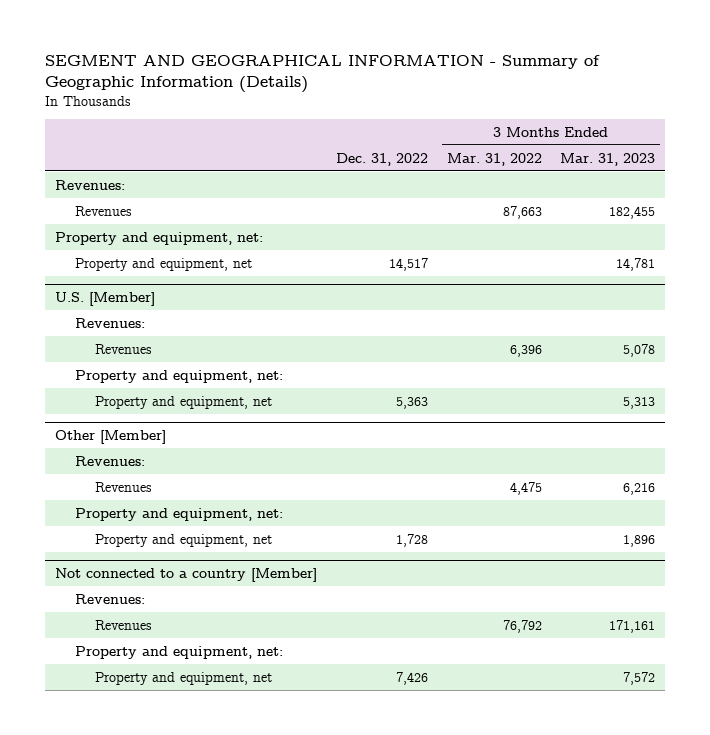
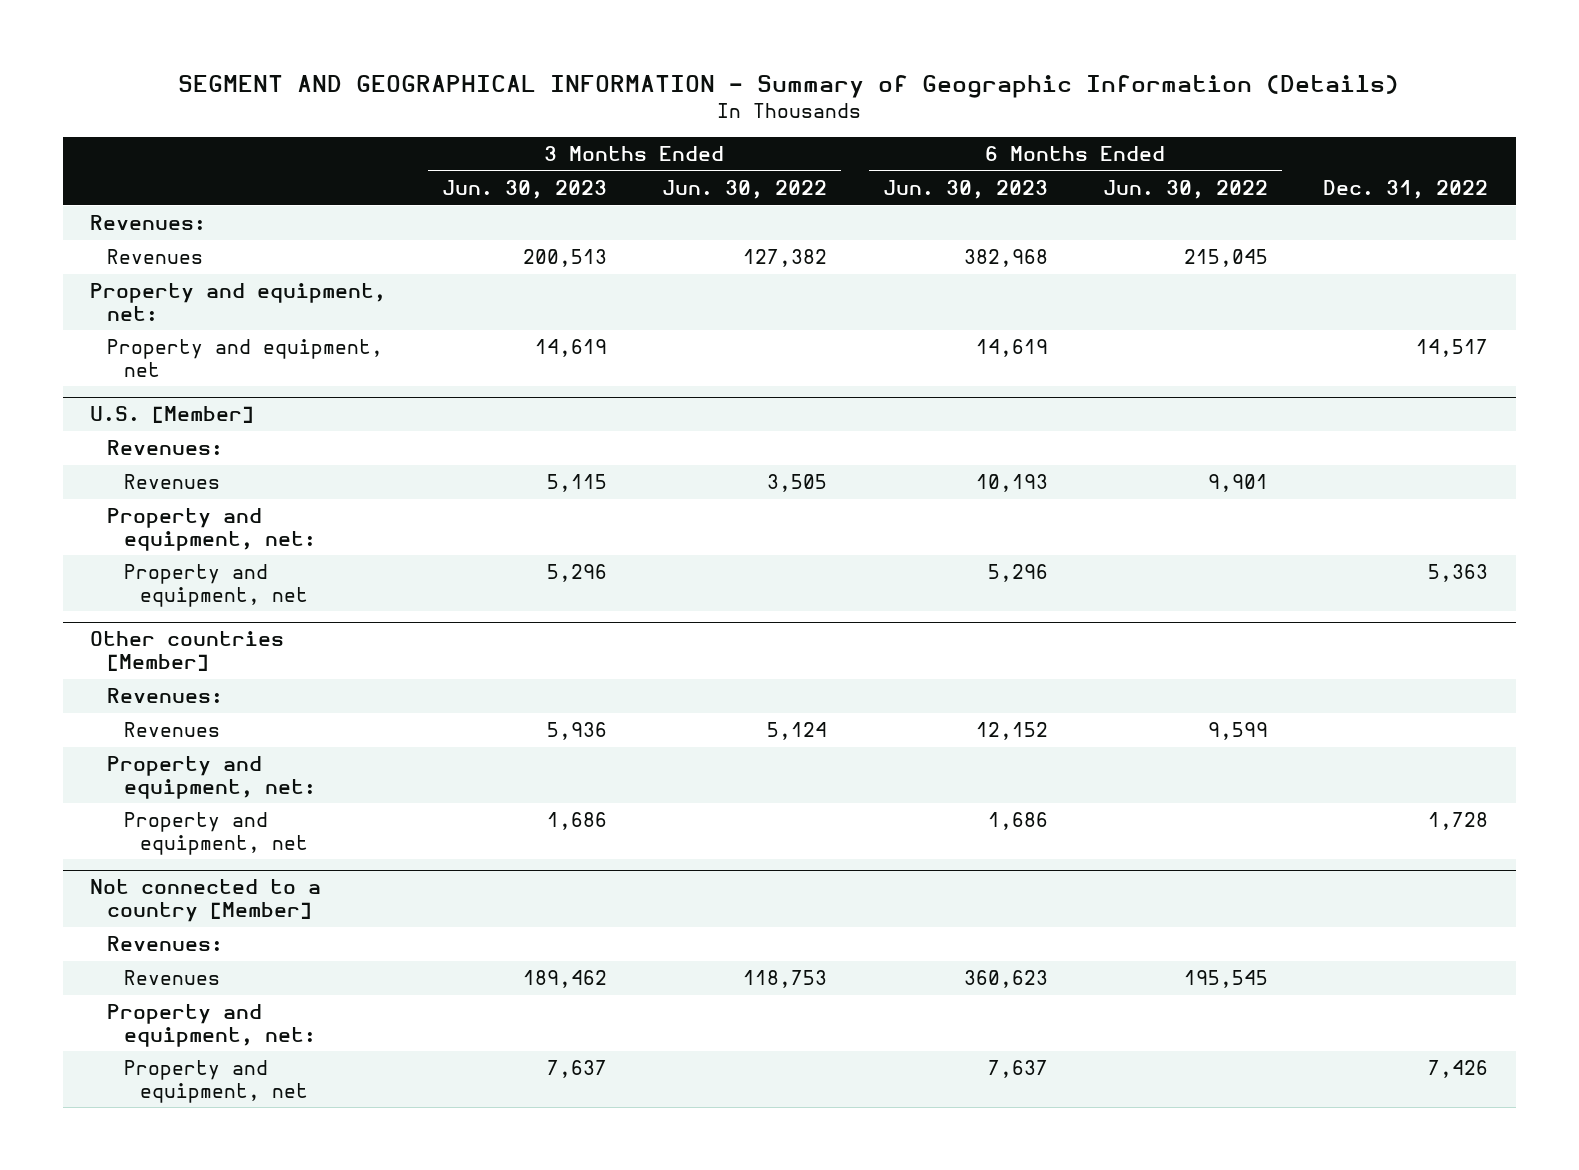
- | Dec. 31, 2022 | 3 Months Ended Mar. 31, 2022 | 3 Months Ended Mar. 31, 2023
+ | 3 Months Ended Jun. 30, 2023 | 3 Months Ended Jun. 30, 2022 | 6 Months Ended Jun. 30, 2023 | 6 Months Ended Jun. 30, 2022 | Dec. 31, 2022
- Other [Member]
+ Other countries [Member]

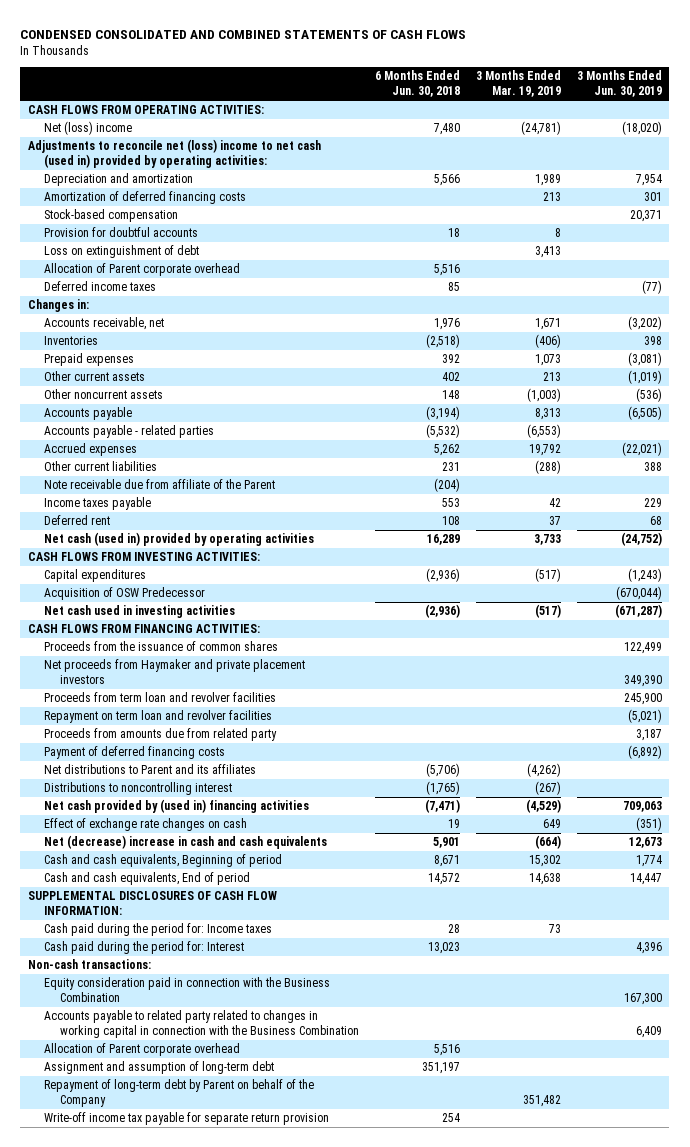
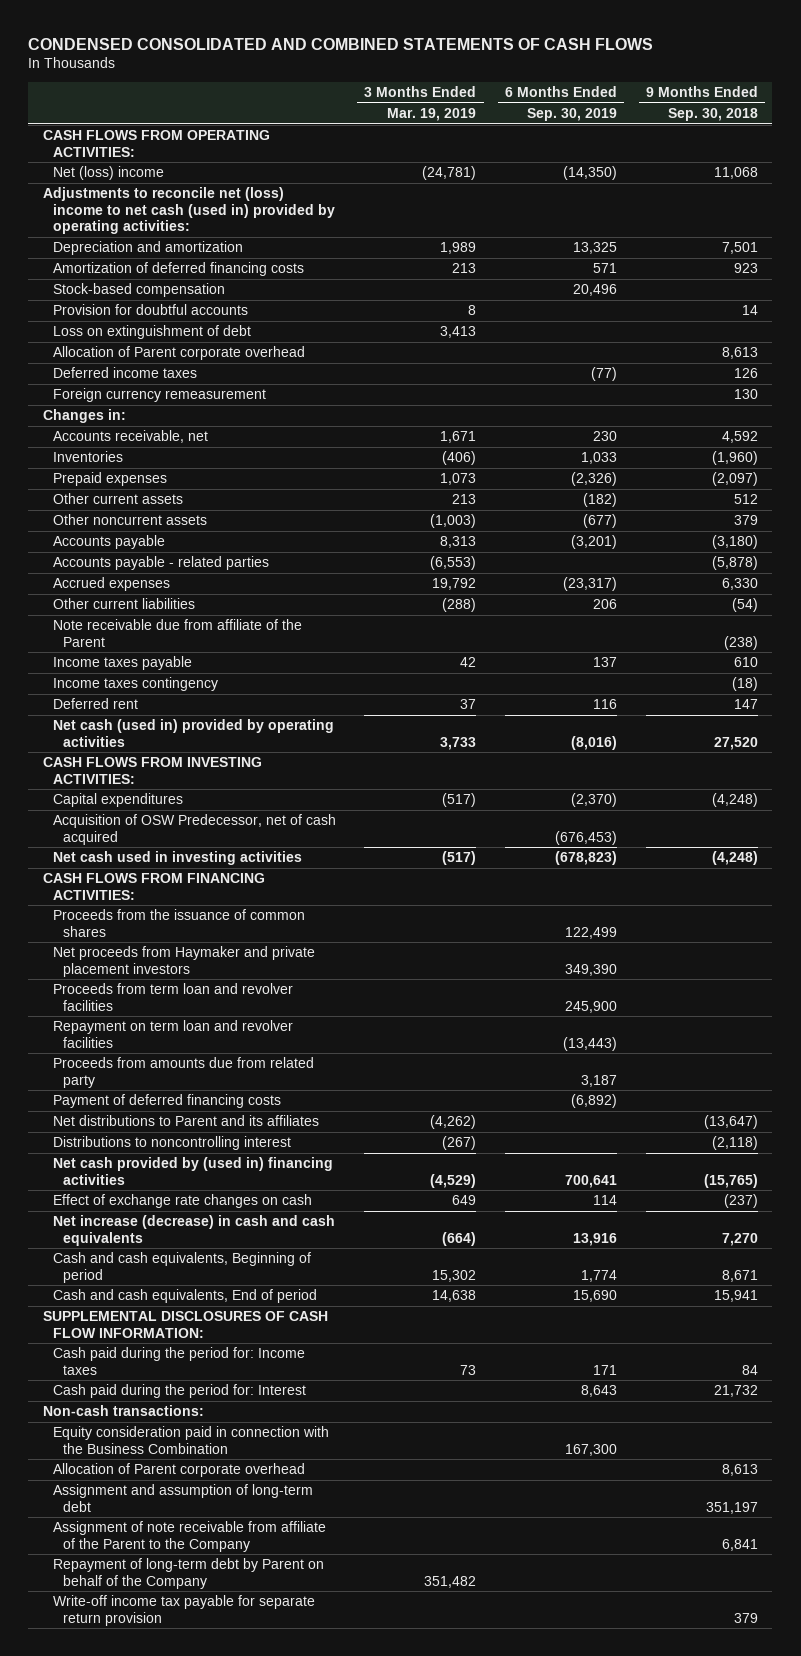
- | 6 Months Ended Jun. 30, 2018 | 3 Months Ended Mar. 19, 2019 | 3 Months Ended Jun. 30, 2019
+ | 3 Months Ended Mar. 19, 2019 | 6 Months Ended Sep. 30, 2019 | 9 Months Ended Sep. 30, 2018
+ Foreign currency remeasurement | | | 130
+ Income taxes contingency | | | (18)
- Acquisition of OSW Predecessor | | | (670,044)
+ Acquisition of OSW Predecessor, net of cash acquired | | (676,453) |
- Net (decrease) increase in cash and cash equivalents | 5,901 | (664) | 12,673
+ Net increase (decrease) in cash and cash equivalents | (664) | 13,916 | 7,270
- Accounts payable to related party related to changes in working capital in connection with the Business Combination | | | 6,409
+ Assignment of note receivable from affiliate of the Parent to the Company | | | 6,841

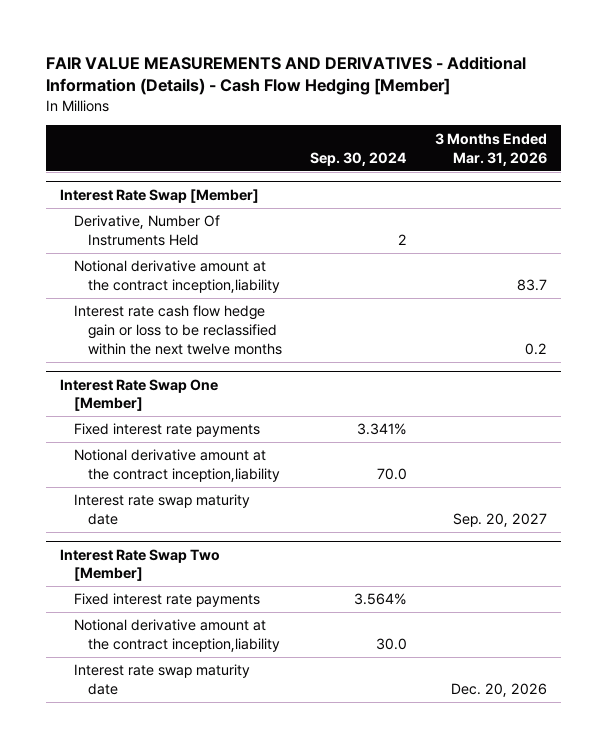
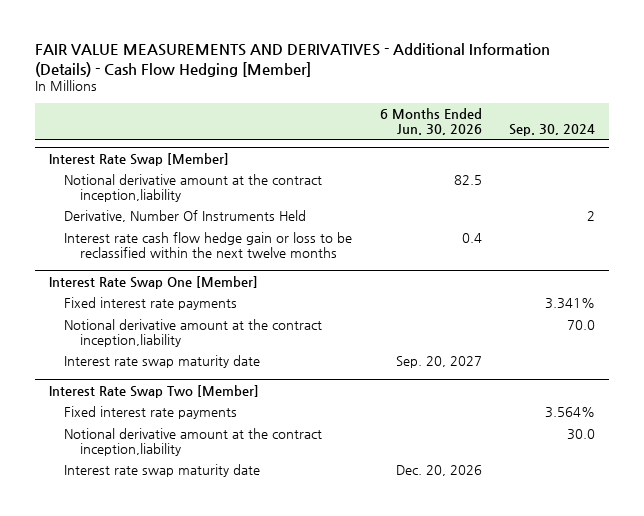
- | Sep. 30, 2024 | 3 Months Ended Mar. 31, 2026
+ | 6 Months Ended Jun. 30, 2026 | Sep. 30, 2024
@ Interest Rate Swap [Member]
moved down: Derivative, Number Of Instruments Held | | 2

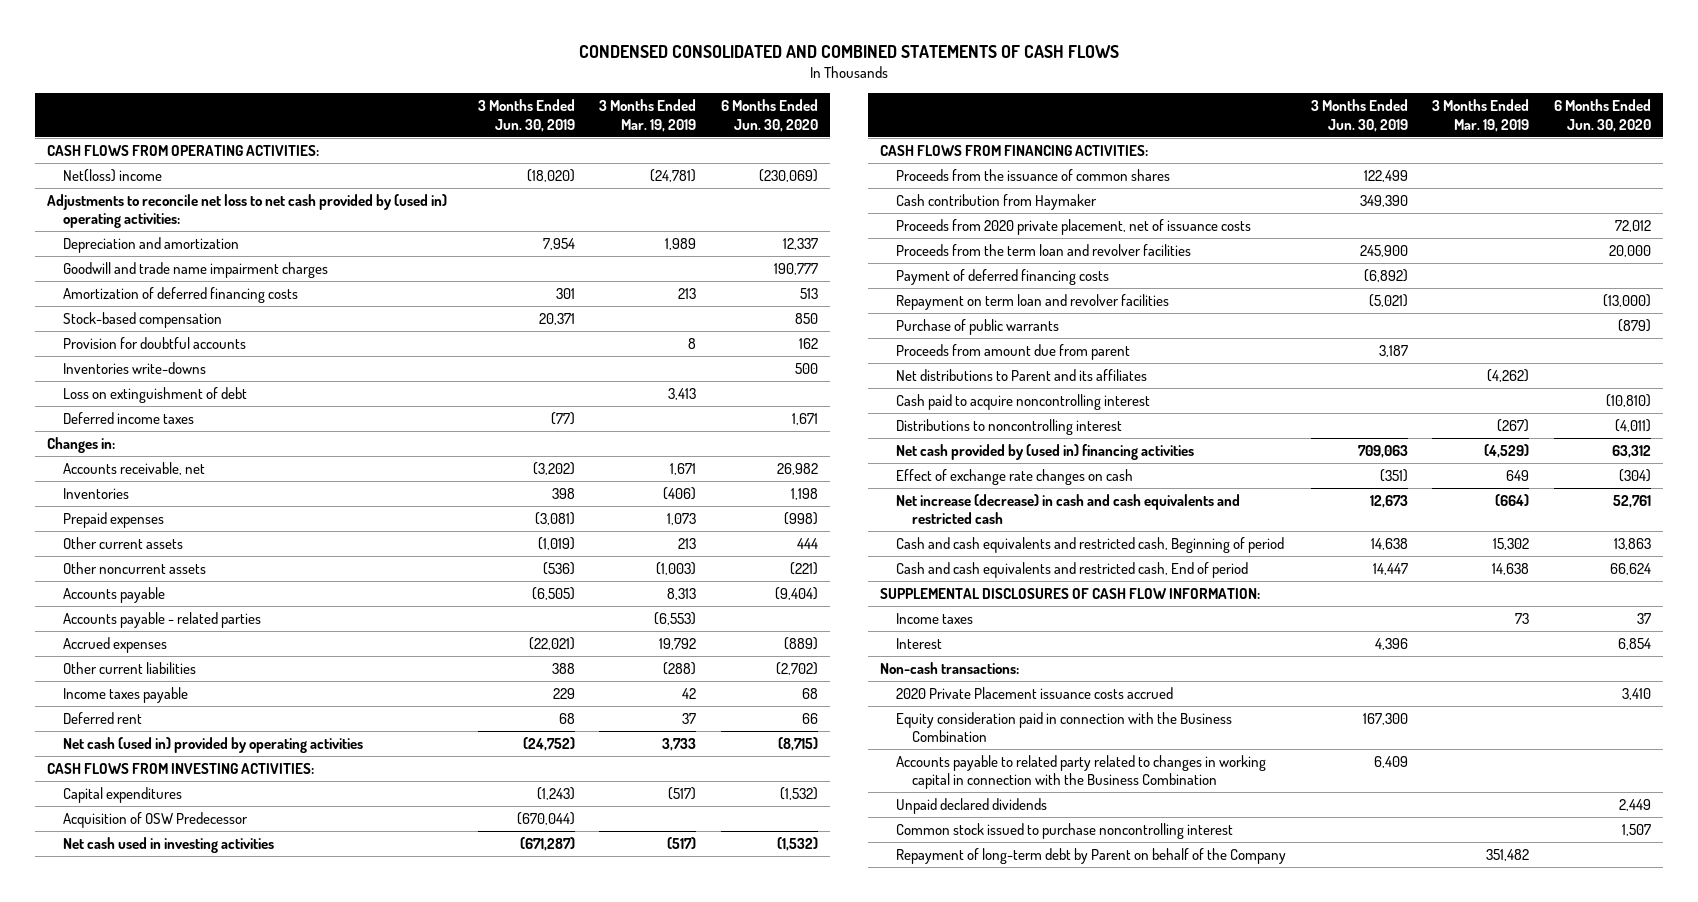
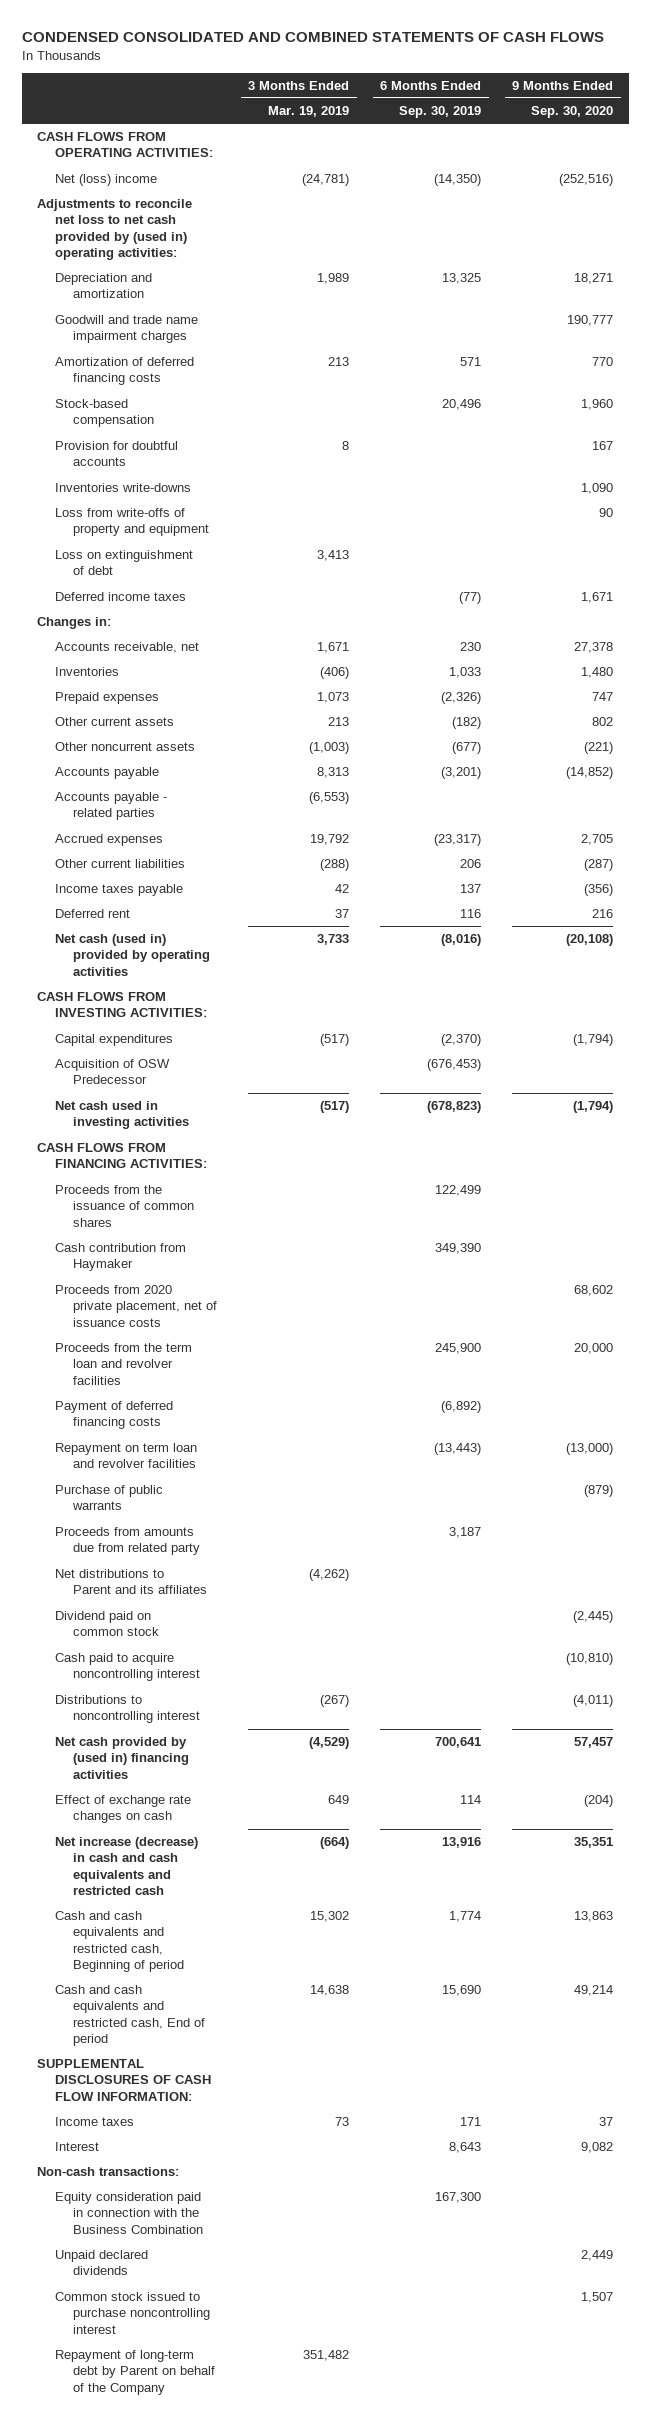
- | 3 Months Ended Jun. 30, 2019 | 3 Months Ended Mar. 19, 2019 | 6 Months Ended Jun. 30, 2020
+ | 3 Months Ended Mar. 19, 2019 | 6 Months Ended Sep. 30, 2019 | 9 Months Ended Sep. 30, 2020
- Net(loss) income | (18,020) | (24,781) | (230,069)
+ Net (loss) income | (24,781) | (14,350) | (252,516)
+ Loss from write-offs of property and equipment | | | 90
- Proceeds from amount due from parent | 3,187 | |
+ Proceeds from amounts due from related party | | 3,187 |
+ Dividend paid on common stock | | | (2,445)
- 2020 Private Placement issuance costs accrued | | | 3,410
- Accounts payable to related party related to changes in working capital in connection with the Business Combination | 6,409 | |

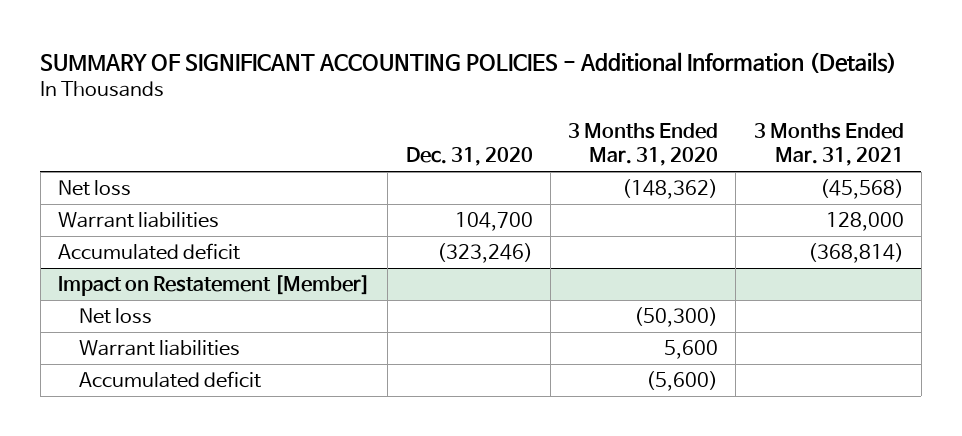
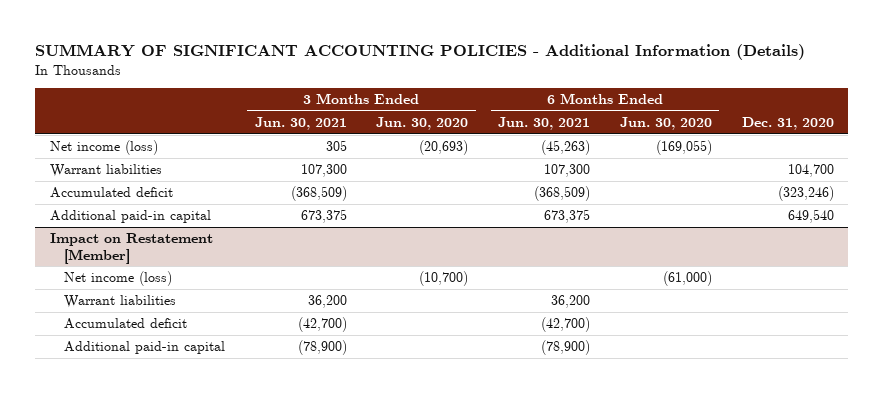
- | Dec. 31, 2020 | 3 Months Ended Mar. 31, 2020 | 3 Months Ended Mar. 31, 2021
+ | 3 Months Ended Jun. 30, 2021 | 3 Months Ended Jun. 30, 2020 | 6 Months Ended Jun. 30, 2021 | 6 Months Ended Jun. 30, 2020 | Dec. 31, 2020
- Net loss | | (148,362) | (45,568)
+ Net income (loss) | 305 | (20,693) | (45,263) | (169,055) |
+ Additional paid-in capital | 673,375 | | 673,375 | | 649,540
@ Impact on Restatement [Member]
- Net loss | | (50,300) |
+ Net income (loss) | | (10,700) | | (61,000) |
+ Additional paid-in capital | (78,900) | | (78,900) | |

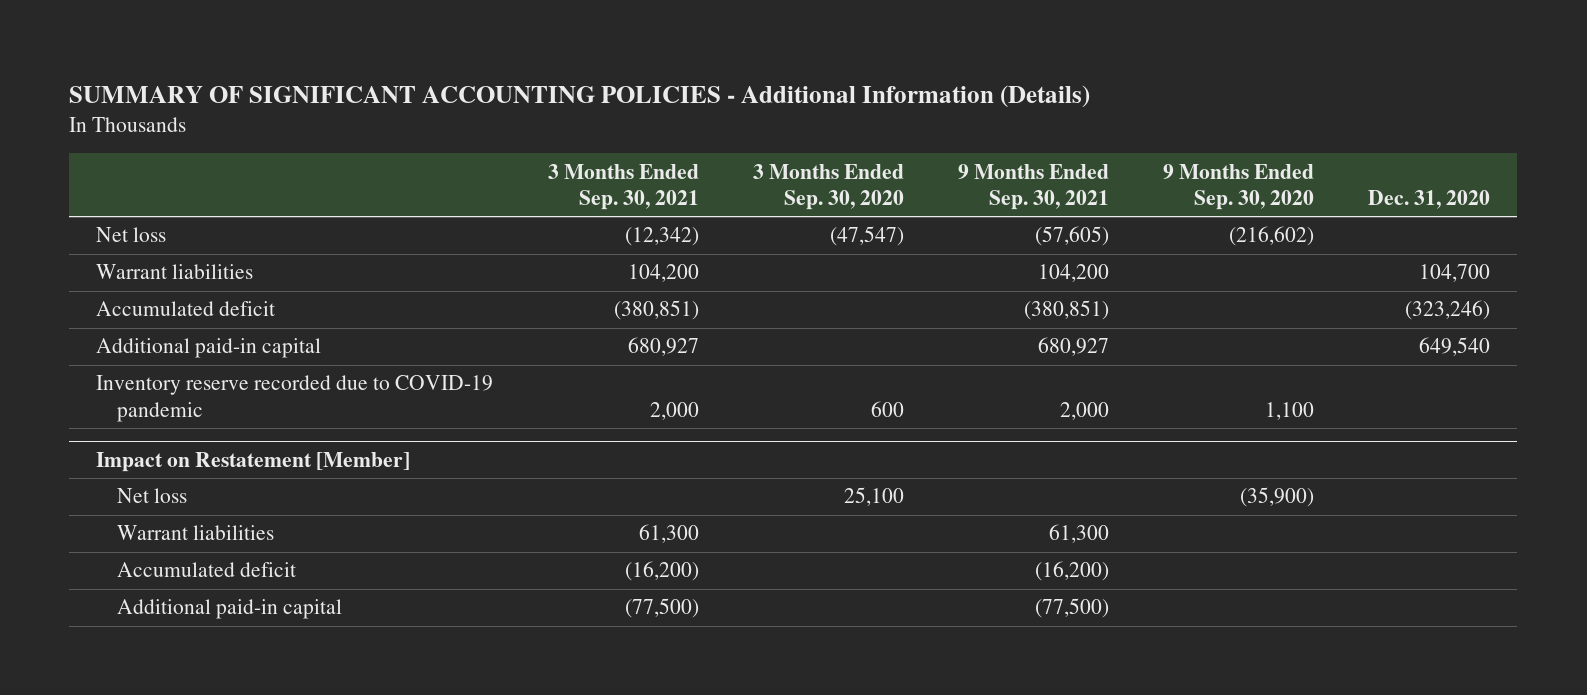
- | 3 Months Ended Jun. 30, 2021 | 3 Months Ended Jun. 30, 2020 | 6 Months Ended Jun. 30, 2021 | 6 Months Ended Jun. 30, 2020 | Dec. 31, 2020
+ | 3 Months Ended Sep. 30, 2021 | 3 Months Ended Sep. 30, 2020 | 9 Months Ended Sep. 30, 2021 | 9 Months Ended Sep. 30, 2020 | Dec. 31, 2020
- Net income (loss) | 305 | (20,693) | (45,263) | (169,055) |
+ Net loss | (12,342) | (47,547) | (57,605) | (216,602) |
+ Inventory reserve recorded due to COVID-19 pandemic | 2,000 | 600 | 2,000 | 1,100 |
@ Impact on Restatement [Member]
- Net income (loss) | | (10,700) | | (61,000) |
+ Net loss | | 25,100 | | (35,900) |

